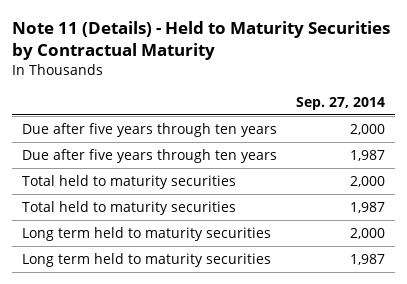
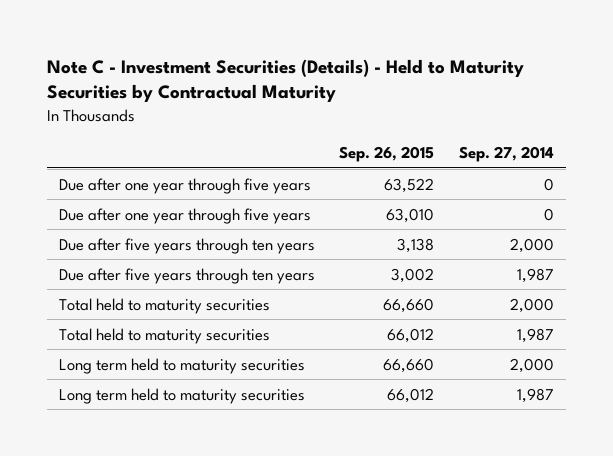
- Note 11 (Details) - Held to Maturity Securities by Contractual Maturity
+ Note C - Investment Securities (Details) - Held to Maturity Securities by Contractual Maturity
- | Sep. 27, 2014
+ | Sep. 26, 2015 | Sep. 27, 2014
+ Due after one year through five years | 63,522 | 0
+ Due after one year through five years | 63,010 | 0

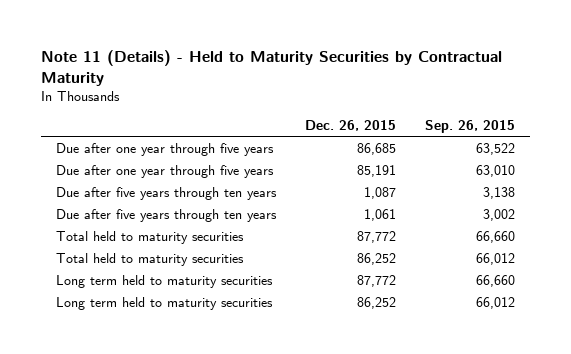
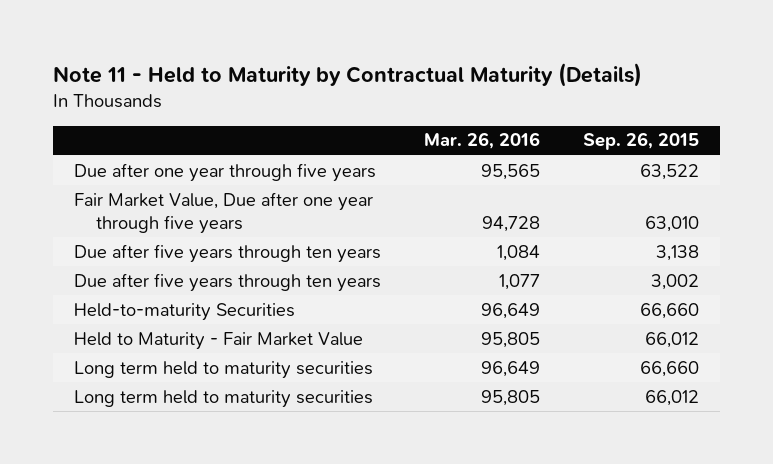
- Note 11 (Details) - Held to Maturity Securities by Contractual Maturity
+ Note 11 - Held to Maturity by Contractual Maturity (Details)
- | Dec. 26, 2015 | Sep. 26, 2015
+ | Mar. 26, 2016 | Sep. 26, 2015
- Due after one year through five years | 85,191 | 63,010
+ Fair Market Value, Due after one year through five years | 94,728 | 63,010
- Total held to maturity securities | 87,772 | 66,660
- Total held to maturity securities | 86,252 | 66,012
+ Held-to-maturity Securities | 96,649 | 66,660
+ Held to Maturity - Fair Market Value | 95,805 | 66,012

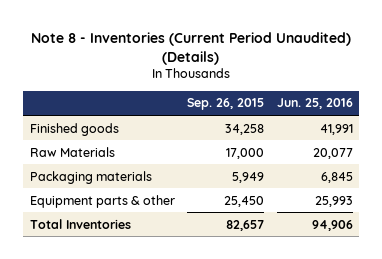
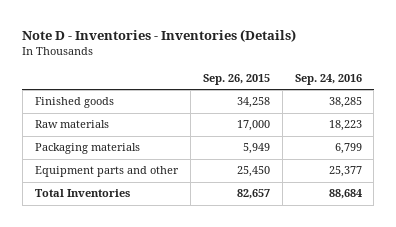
- Note 8 - Inventories (Current Period Unaudited) (Details)
+ Note D - Inventories - Inventories (Details)
- | Sep. 26, 2015 | Jun. 25, 2016
+ | Sep. 26, 2015 | Sep. 24, 2016
- Raw Materials | 17,000 | 20,077
+ Raw materials | 17,000 | 18,223
- Equipment parts & other | 25,450 | 25,993
+ Equipment parts and other | 25,450 | 25,377

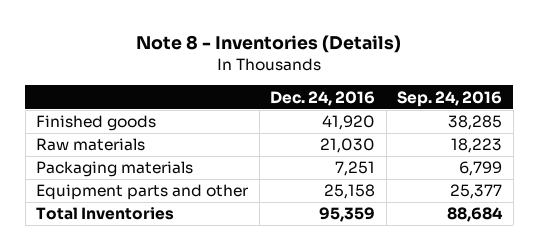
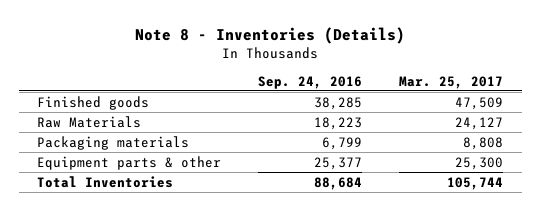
- | Dec. 24, 2016 | Sep. 24, 2016
+ | Sep. 24, 2016 | Mar. 25, 2017
- Raw materials | 21,030 | 18,223
+ Raw Materials | 18,223 | 24,127
- Equipment parts and other | 25,158 | 25,377
+ Equipment parts & other | 25,377 | 25,300

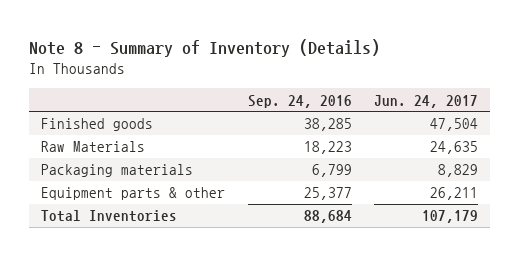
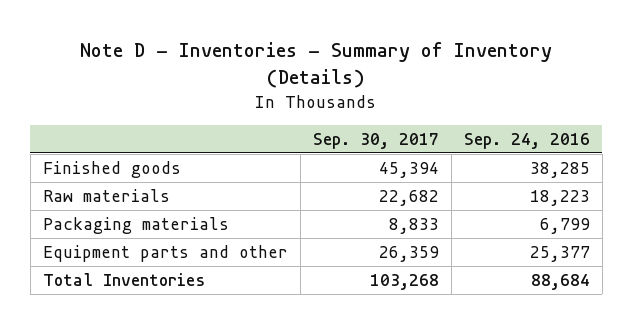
- Note 8 - Summary of Inventory (Details)
+ Note D - Inventories - Summary of Inventory (Details)
- | Sep. 24, 2016 | Jun. 24, 2017
+ | Sep. 30, 2017 | Sep. 24, 2016
- Raw Materials | 18,223 | 24,635
+ Raw materials | 22,682 | 18,223
- Equipment parts & other | 25,377 | 26,211
+ Equipment parts and other | 26,359 | 25,377

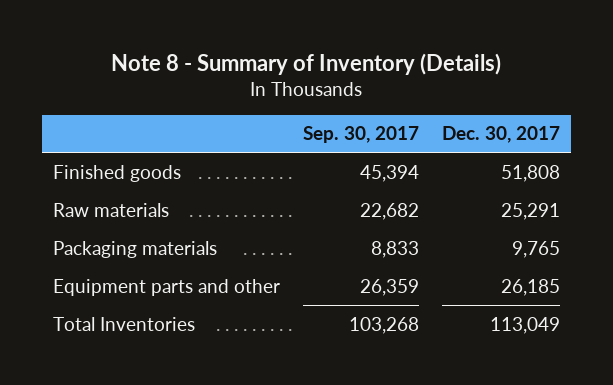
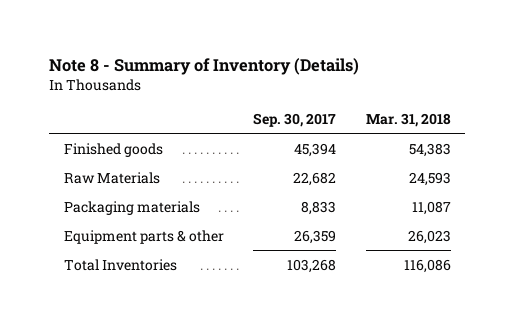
- | Sep. 30, 2017 | Dec. 30, 2017
+ | Sep. 30, 2017 | Mar. 31, 2018
- Raw materials | 22,682 | 25,291
+ Raw Materials | 22,682 | 24,593
- Equipment parts and other | 26,359 | 26,185
+ Equipment parts & other | 26,359 | 26,023

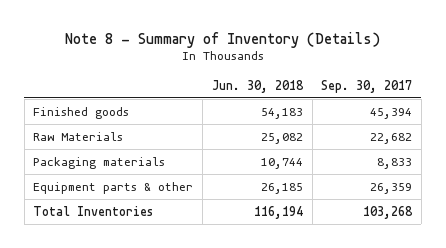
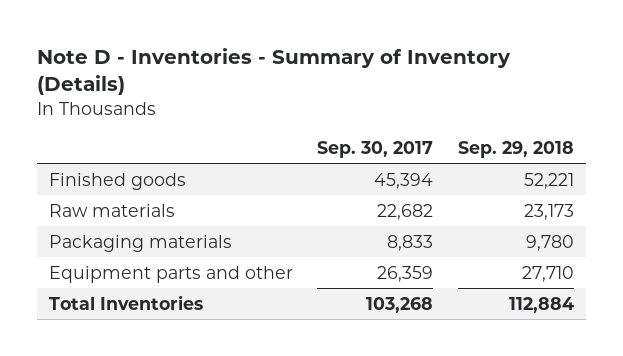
- Note 8 - Summary of Inventory (Details)
+ Note D - Inventories - Summary of Inventory (Details)
- | Jun. 30, 2018 | Sep. 30, 2017
+ | Sep. 30, 2017 | Sep. 29, 2018
- Raw Materials | 25,082 | 22,682
+ Raw materials | 22,682 | 23,173
- Equipment parts & other | 26,185 | 26,359
+ Equipment parts and other | 26,359 | 27,710

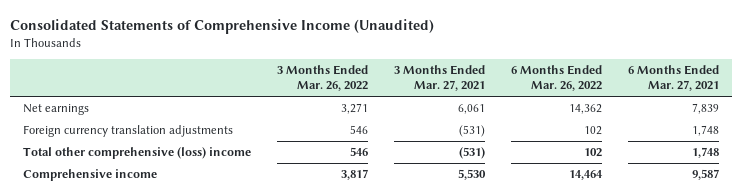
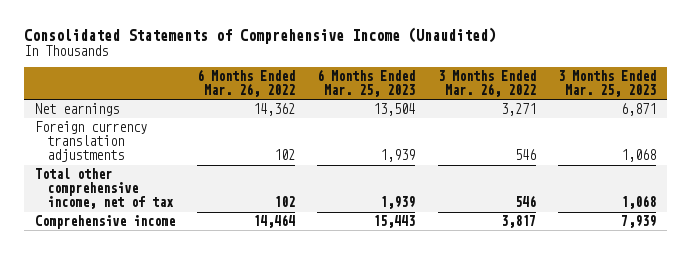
- | 3 Months Ended Mar. 26, 2022 | 3 Months Ended Mar. 27, 2021 | 6 Months Ended Mar. 26, 2022 | 6 Months Ended Mar. 27, 2021
+ | 6 Months Ended Mar. 26, 2022 | 6 Months Ended Mar. 25, 2023 | 3 Months Ended Mar. 26, 2022 | 3 Months Ended Mar. 25, 2023
- Total other comprehensive (loss) income | 546 | (531) | 102 | 1,748
+ Total other comprehensive income, net of tax | 102 | 1,939 | 546 | 1,068

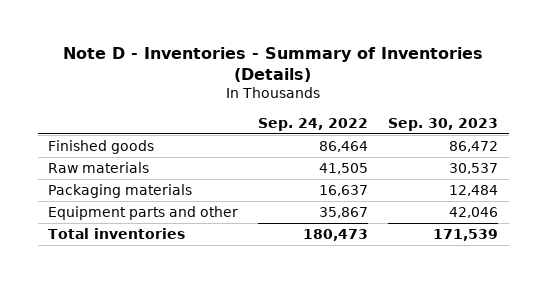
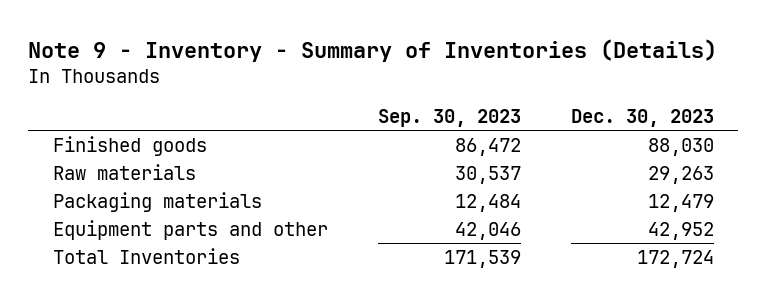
- Note D - Inventories - Summary of Inventories (Details)
+ Note 9 - Inventory - Summary of Inventories (Details)
- | Sep. 24, 2022 | Sep. 30, 2023
+ | Sep. 30, 2023 | Dec. 30, 2023
- Total inventories | 180,473 | 171,539
+ Total Inventories | 171,539 | 172,724

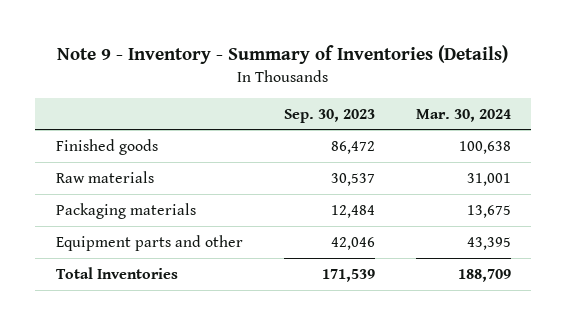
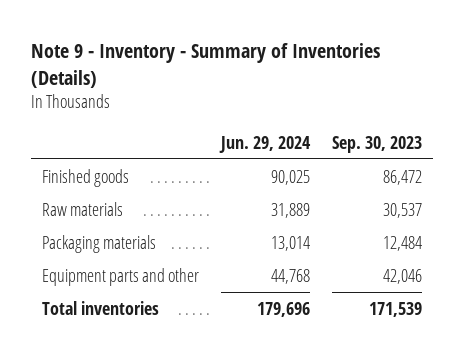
- | Sep. 30, 2023 | Mar. 30, 2024
+ | Jun. 29, 2024 | Sep. 30, 2023
- Total Inventories | 171,539 | 188,709
+ Total inventories | 179,696 | 171,539

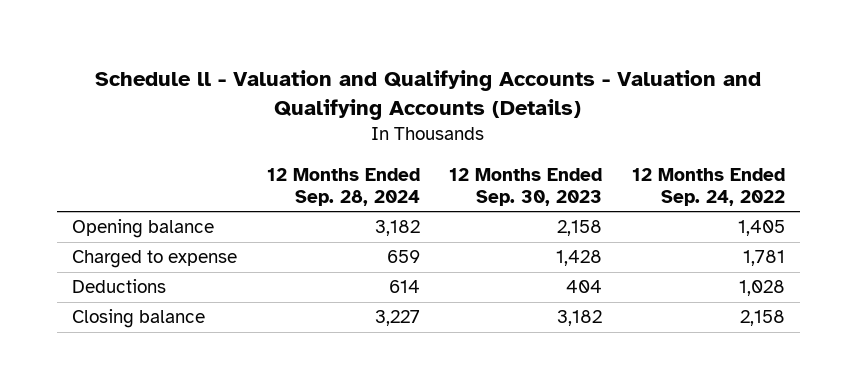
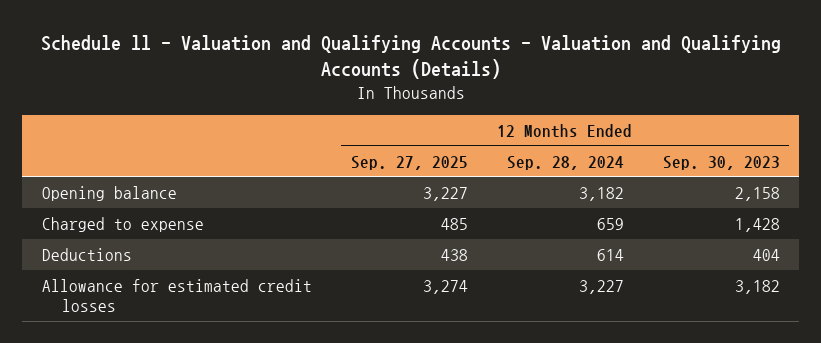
- | 12 Months Ended Sep. 28, 2024 | 12 Months Ended Sep. 30, 2023 | 12 Months Ended Sep. 24, 2022
+ | 12 Months Ended Sep. 27, 2025 | 12 Months Ended Sep. 28, 2024 | 12 Months Ended Sep. 30, 2023
- Closing balance | 3,227 | 3,182 | 2,158
+ Allowance for estimated credit losses | 3,274 | 3,227 | 3,182

